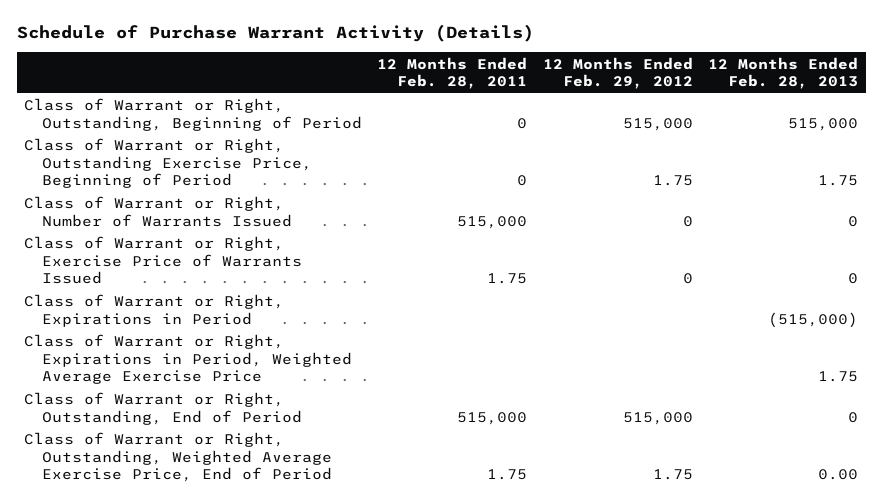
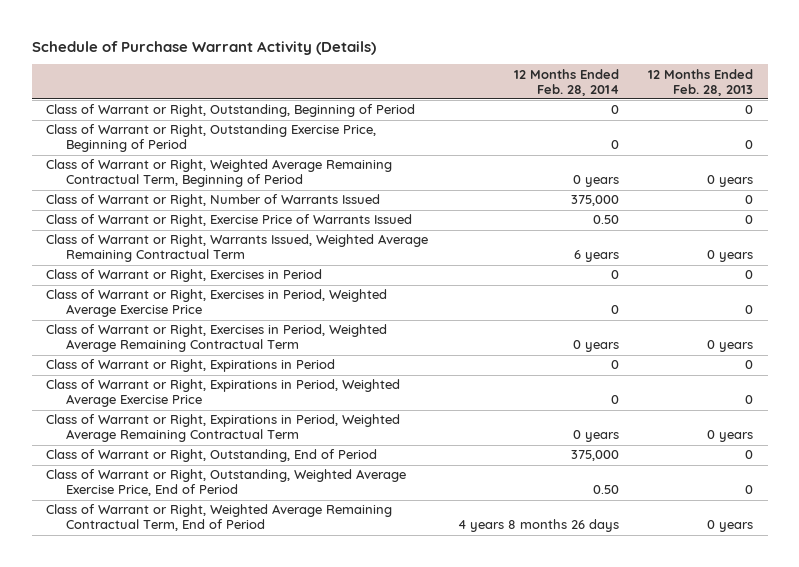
- | 12 Months Ended Feb. 28, 2011 | 12 Months Ended Feb. 29, 2012 | 12 Months Ended Feb. 28, 2013
+ | 12 Months Ended Feb. 28, 2014 | 12 Months Ended Feb. 28, 2013
- Class of Warrant or Right, Outstanding, Beginning of Period | 0 | 515,000 | 515,000
- Class of Warrant or Right, Outstanding Exercise Price, Beginning of Period | 0 | 1.75 | 1.75
+ Class of Warrant or Right, Outstanding, Beginning of Period | 0 | 0
+ Class of Warrant or Right, Outstanding Exercise Price, Beginning of Period | 0 | 0
+ Class of Warrant or Right, Weighted Average Remaining Contractual Term, Beginning of Period | 0 years | 0 years
- Class of Warrant or Right, Expirations in Period | | | (515,000)
- Class of Warrant or Right, Expirations in Period, Weighted Average Exercise Price | | | 1.75
+ Class of Warrant or Right, Warrants Issued, Weighted Average Remaining Contractual Term | 6 years | 0 years
+ Class of Warrant or Right, Exercises in Period | 0 | 0
+ Class of Warrant or Right, Exercises in Period, Weighted Average Exercise Price | 0 | 0
+ Class of Warrant or Right, Exercises in Period, Weighted Average Remaining Contractual Term | 0 years | 0 years
+ Class of Warrant or Right, Expirations in Period | 0 | 0
+ Class of Warrant or Right, Expirations in Period, Weighted Average Exercise Price | 0 | 0
+ Class of Warrant or Right, Expirations in Period, Weighted Average Remaining Contractual Term | 0 years | 0 years
- Class of Warrant or Right, Outstanding, Weighted Average Exercise Price, End of Period | 1.75 | 1.75 | 0.00
+ Class of Warrant or Right, Outstanding, Weighted Average Exercise Price, End of Period | 0.50 | 0
+ Class of Warrant or Right, Weighted Average Remaining Contractual Term, End of Period | 4 years 8 months 26 days | 0 years

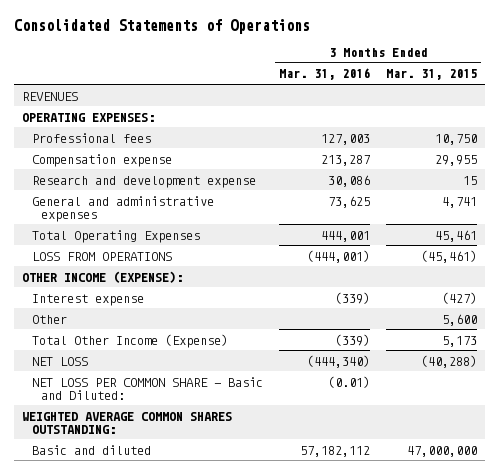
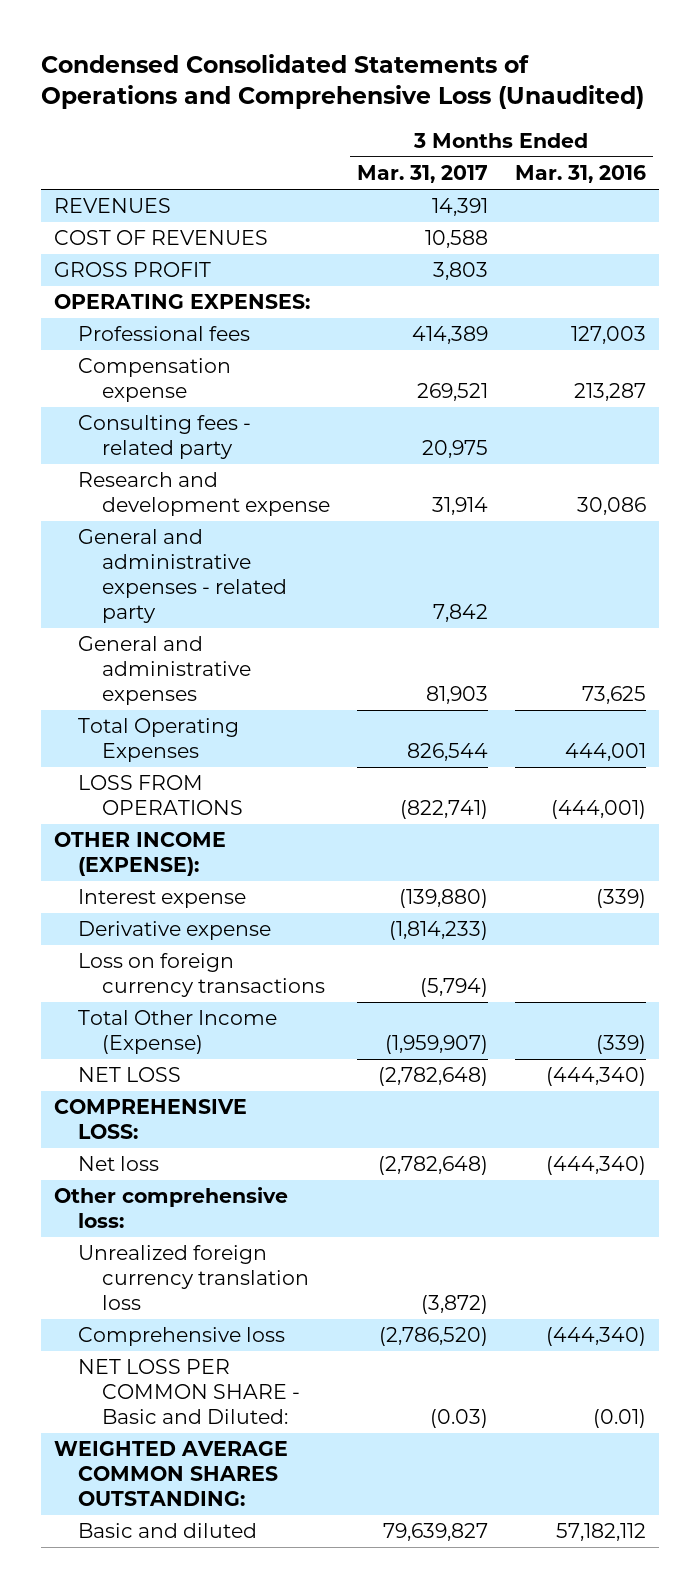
- Consolidated Statements of Operations
+ Condensed Consolidated Statements of Operations and Comprehensive Loss (Unaudited)
- | 3 Months Ended Mar. 31, 2016 | 3 Months Ended Mar. 31, 2015
+ | 3 Months Ended Mar. 31, 2017 | 3 Months Ended Mar. 31, 2016
+ COST OF REVENUES | 10,588 |
+ GROSS PROFIT | 3,803 |
+ Consulting fees - related party | 20,975 |
+ General and administrative expenses - related party | 7,842 |
- Other | | 5,600
+ Derivative expense | (1,814,233) |
+ Loss on foreign currency transactions | (5,794) |
+ COMPREHENSIVE LOSS:
+ Net loss | (2,782,648) | (444,340)
+ Other comprehensive loss:
+ Unrealized foreign currency translation loss | (3,872) |
+ Comprehensive loss | (2,786,520) | (444,340)

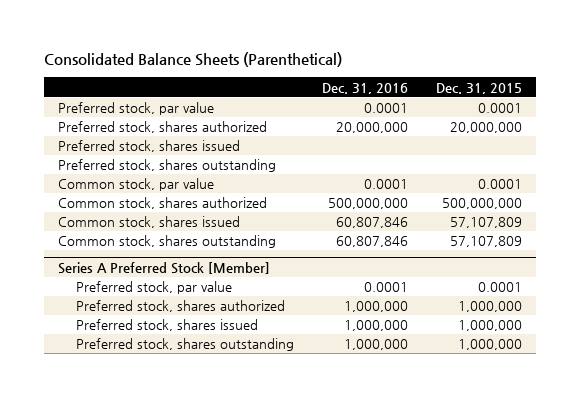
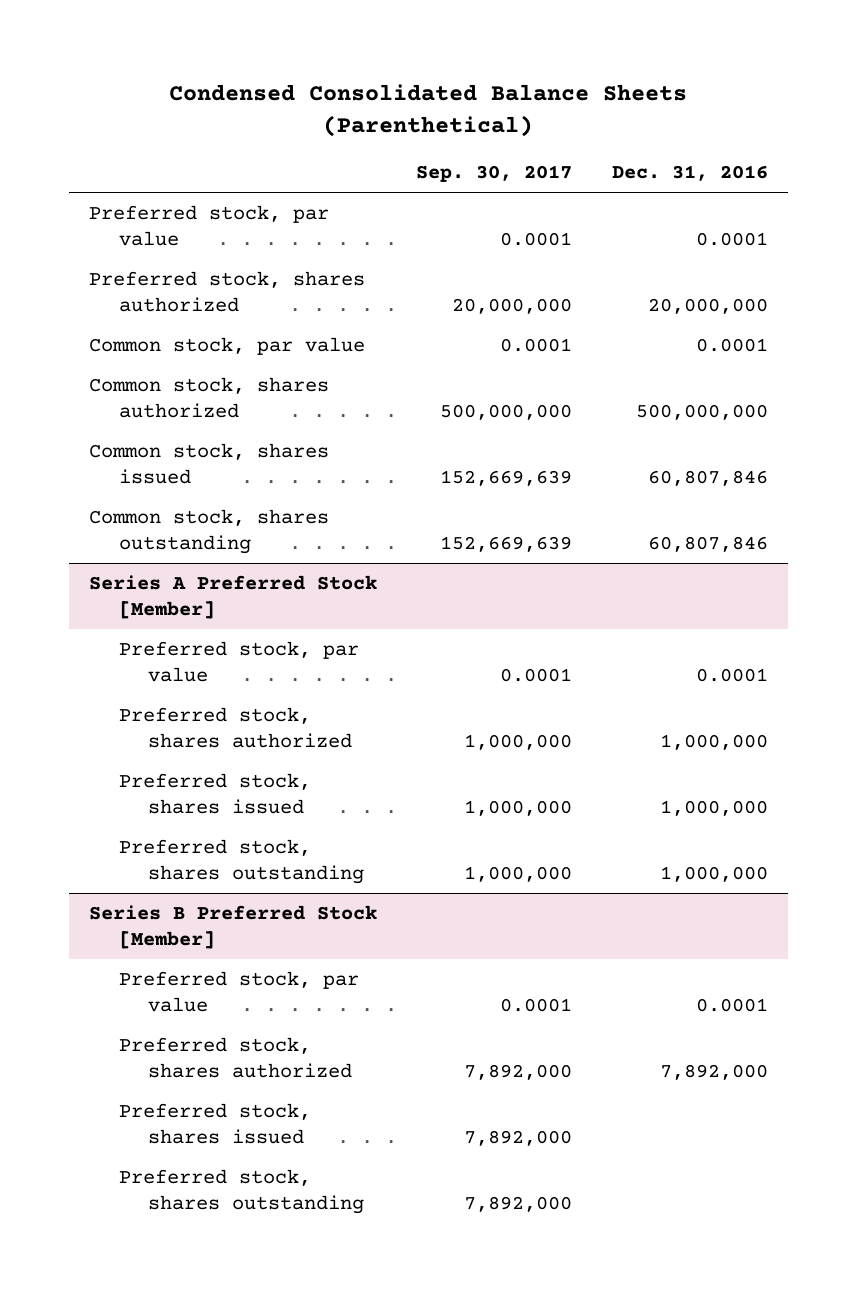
- Consolidated Balance Sheets (Parenthetical)
+ Condensed Consolidated Balance Sheets (Parenthetical)
- | Dec. 31, 2016 | Dec. 31, 2015
+ | Sep. 30, 2017 | Dec. 31, 2016
- Preferred stock, shares issued
- Preferred stock, shares outstanding
+ Series B Preferred Stock [Member]
+ Preferred stock, par value | 0.0001 | 0.0001
+ Preferred stock, shares authorized | 7,892,000 | 7,892,000
+ Preferred stock, shares issued | 7,892,000 |
+ Preferred stock, shares outstanding | 7,892,000 |

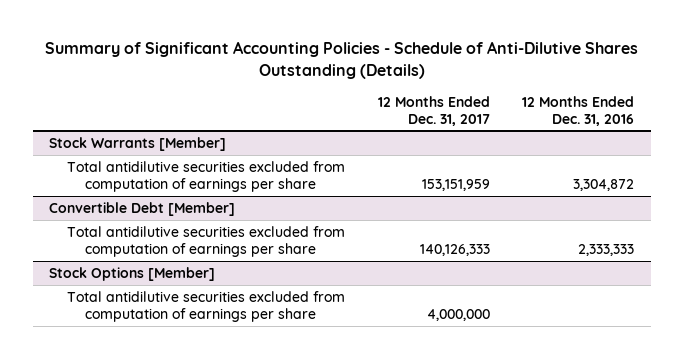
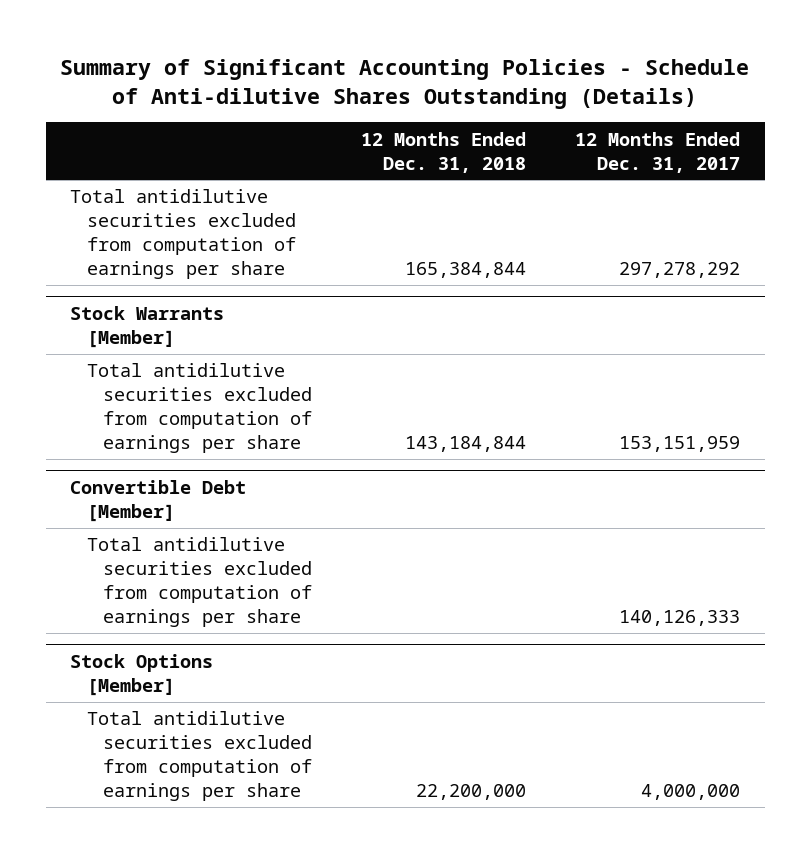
- Summary of Significant Accounting Policies - Schedule of Anti-Dilutive Shares Outstanding (Details)
+ Summary of Significant Accounting Policies - Schedule of Anti-dilutive Shares Outstanding (Details)
- | 12 Months Ended Dec. 31, 2017 | 12 Months Ended Dec. 31, 2016
+ | 12 Months Ended Dec. 31, 2018 | 12 Months Ended Dec. 31, 2017
+ Total antidilutive securities excluded from computation of earnings per share | 165,384,844 | 297,278,292

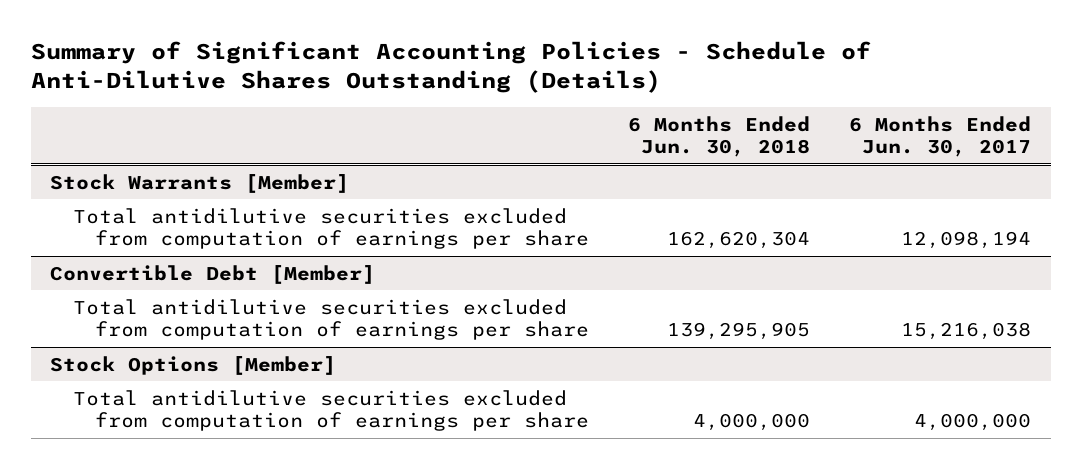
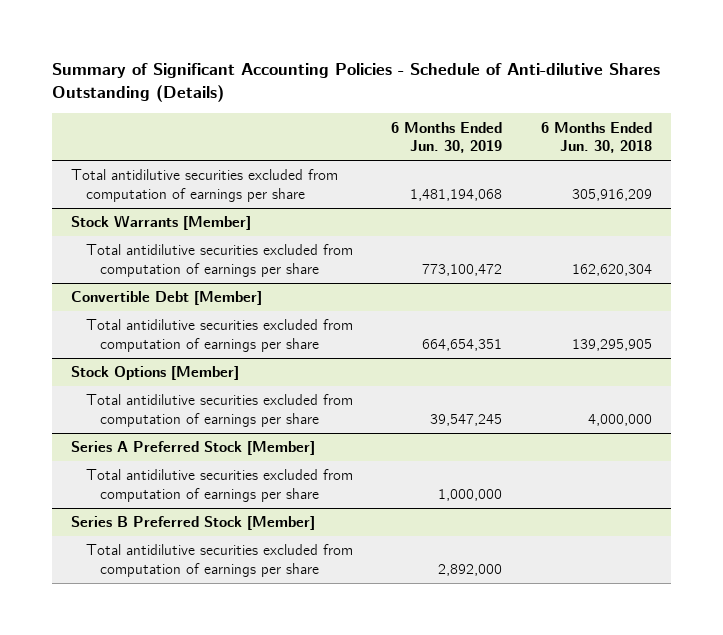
- Summary of Significant Accounting Policies - Schedule of Anti-Dilutive Shares Outstanding (Details)
+ Summary of Significant Accounting Policies - Schedule of Anti-dilutive Shares Outstanding (Details)
- | 6 Months Ended Jun. 30, 2018 | 6 Months Ended Jun. 30, 2017
+ | 6 Months Ended Jun. 30, 2019 | 6 Months Ended Jun. 30, 2018
+ Total antidilutive securities excluded from computation of earnings per share | 1,481,194,068 | 305,916,209
+ Series A Preferred Stock [Member]
+ Total antidilutive securities excluded from computation of earnings per share | 1,000,000 |
+ Series B Preferred Stock [Member]
+ Total antidilutive securities excluded from computation of earnings per share | 2,892,000 |

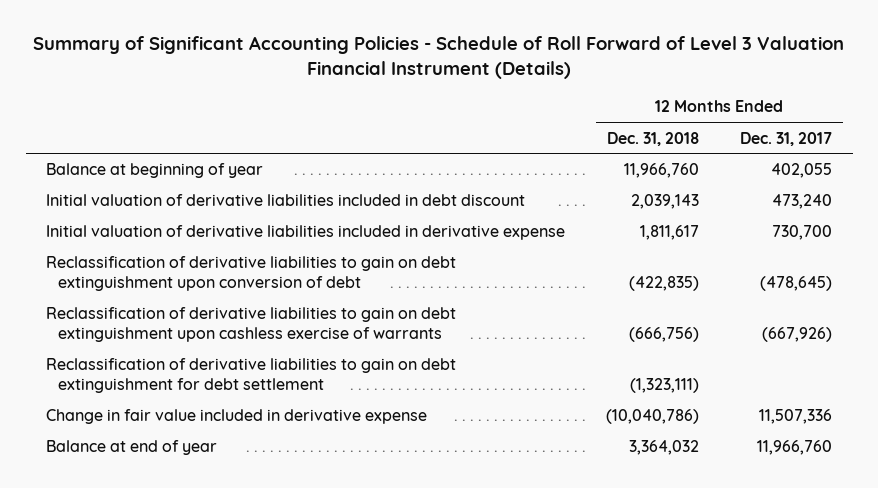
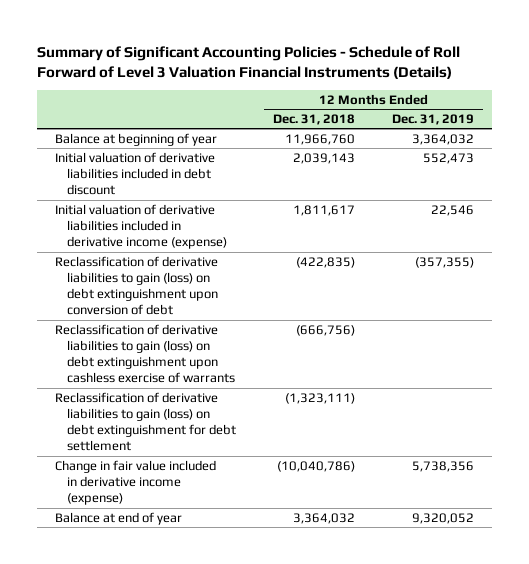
- Summary of Significant Accounting Policies - Schedule of Roll Forward of Level 3 Valuation Financial Instrument (Details)
+ Summary of Significant Accounting Policies - Schedule of Roll Forward of Level 3 Valuation Financial Instruments (Details)
- | 12 Months Ended Dec. 31, 2018 | 12 Months Ended Dec. 31, 2017
+ | 12 Months Ended Dec. 31, 2018 | 12 Months Ended Dec. 31, 2019
- Initial valuation of derivative liabilities included in derivative expense | 1,811,617 | 730,700
- Reclassification of derivative liabilities to gain on debt extinguishment upon conversion of debt | (422,835) | (478,645)
- Reclassification of derivative liabilities to gain on debt extinguishment upon cashless exercise of warrants | (666,756) | (667,926)
- Reclassification of derivative liabilities to gain on debt extinguishment for debt settlement | (1,323,111) |
- Change in fair value included in derivative expense | (10,040,786) | 11,507,336
+ Initial valuation of derivative liabilities included in derivative income (expense) | 1,811,617 | 22,546
+ Reclassification of derivative liabilities to gain (loss) on debt extinguishment upon conversion of debt | (422,835) | (357,355)
+ Reclassification of derivative liabilities to gain (loss) on debt extinguishment upon cashless exercise of warrants | (666,756) |
+ Reclassification of derivative liabilities to gain (loss) on debt extinguishment for debt settlement | (1,323,111) |
+ Change in fair value included in derivative income (expense) | (10,040,786) | 5,738,356

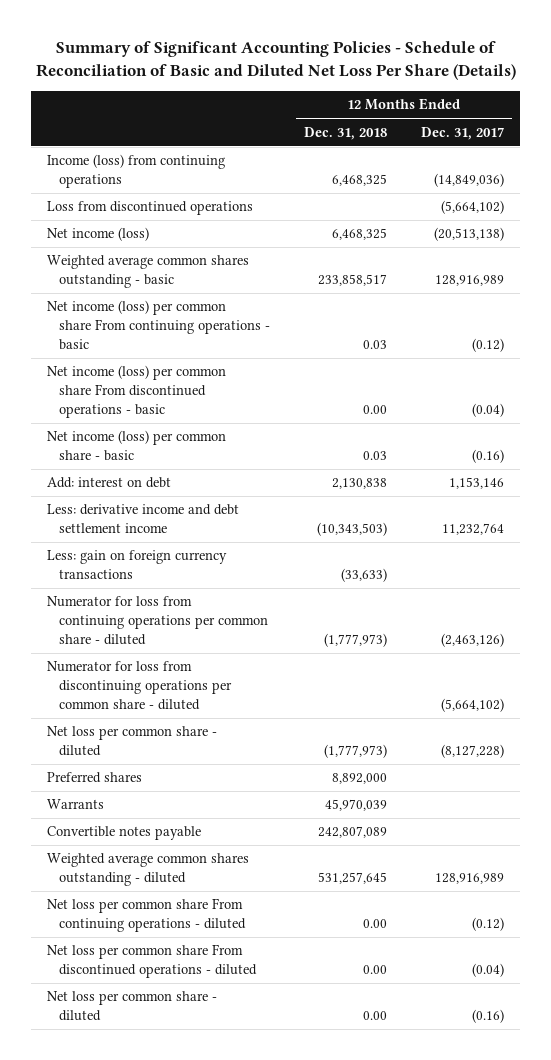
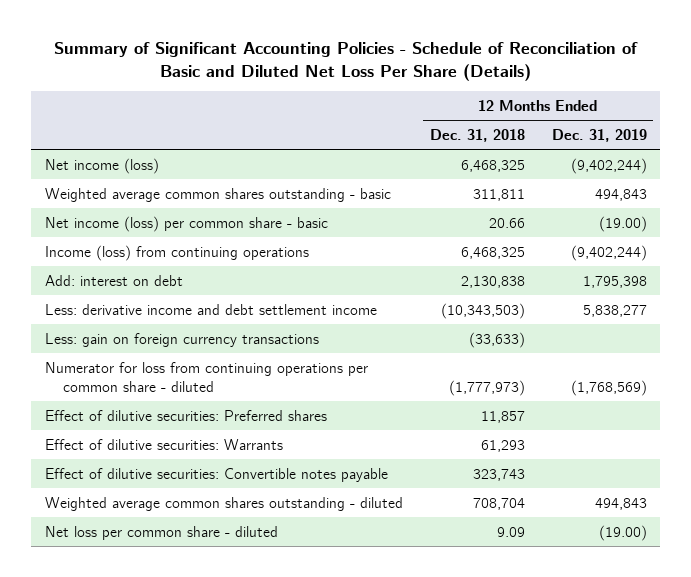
- | 12 Months Ended Dec. 31, 2018 | 12 Months Ended Dec. 31, 2017
+ | 12 Months Ended Dec. 31, 2018 | 12 Months Ended Dec. 31, 2019
- Loss from discontinued operations | | (5,664,102)
- Weighted average common shares outstanding - basic | 233,858,517 | 128,916,989
- Net income (loss) per common share From continuing operations - basic | 0.03 | (0.12)
- Net income (loss) per common share From discontinued operations - basic | 0.00 | (0.04)
- Net income (loss) per common share - basic | 0.03 | (0.16)
+ Weighted average common shares outstanding - basic | 311,811 | 494,843
+ Net income (loss) per common share - basic | 20.66 | (19.00)
moved down: Income (loss) from continuing operations | 6,468,325 | (9,402,244)
- Numerator for loss from discontinuing operations per common share - diluted | | (5,664,102)
- Net loss per common share - diluted | (1,777,973) | (8,127,228)
- Preferred shares | 8,892,000 |
- Warrants | 45,970,039 |
- Convertible notes payable | 242,807,089 |
- Weighted average common shares outstanding - diluted | 531,257,645 | 128,916,989
- Net loss per common share From continuing operations - diluted | 0.00 | (0.12)
- Net loss per common share From discontinued operations - diluted | 0.00 | (0.04)
- Net loss per common share - diluted | 0.00 | (0.16)
+ Effect of dilutive securities: Preferred shares | 11,857 |
+ Effect of dilutive securities: Warrants | 61,293 |
+ Effect of dilutive securities: Convertible notes payable | 323,743 |
+ Weighted average common shares outstanding - diluted | 708,704 | 494,843
+ Net loss per common share - diluted | 9.09 | (19.00)

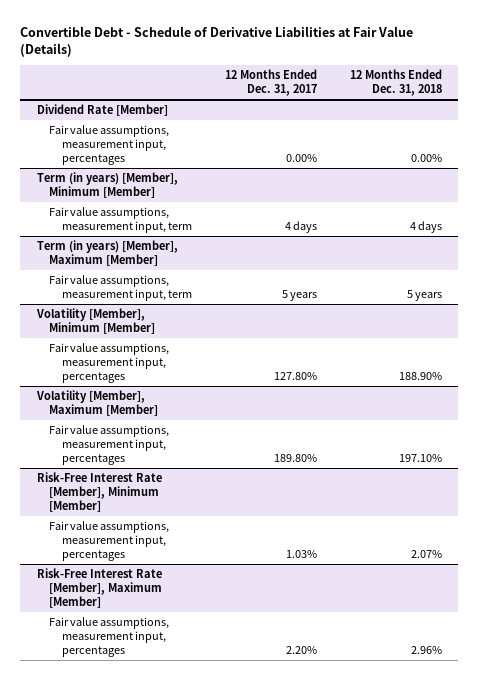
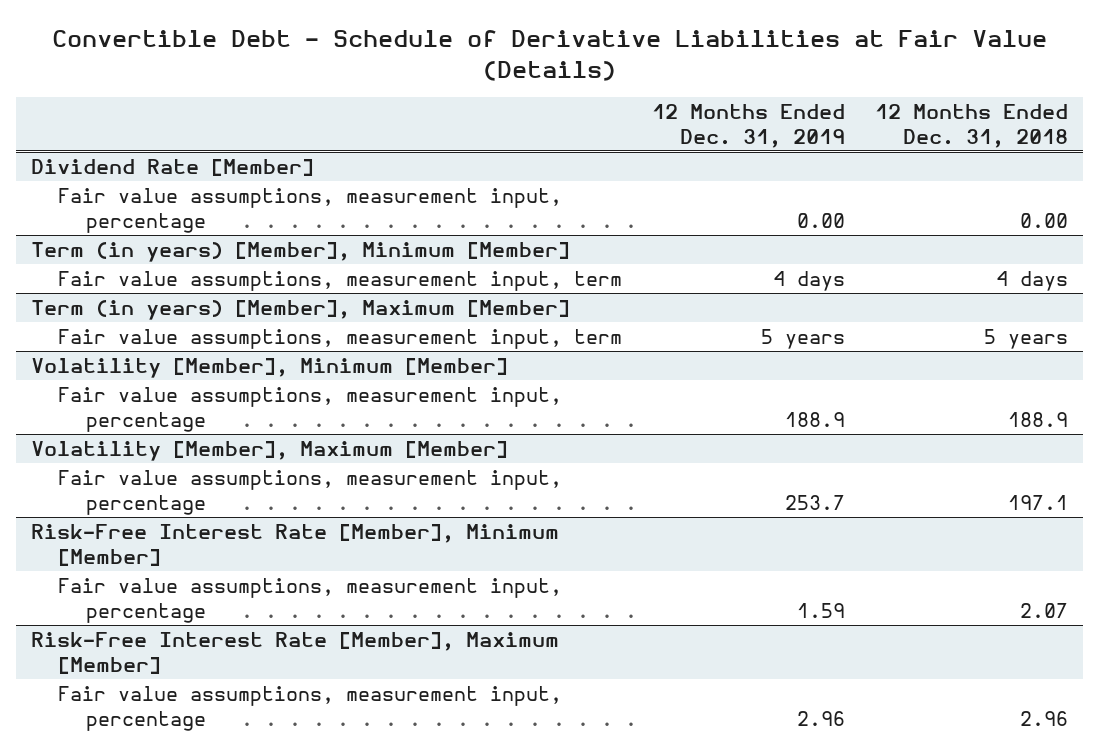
- | 12 Months Ended Dec. 31, 2017 | 12 Months Ended Dec. 31, 2018
+ | 12 Months Ended Dec. 31, 2019 | 12 Months Ended Dec. 31, 2018
@ Dividend Rate [Member]
- Fair value assumptions, measurement input, percentages | 0.00% | 0.00%
+ Fair value assumptions, measurement input, percentage | 0.00 | 0.00
@ Volatility [Member], Minimum [Member]
- Fair value assumptions, measurement input, percentages | 127.80% | 188.90%
+ Fair value assumptions, measurement input, percentage | 188.9 | 188.9
@ Volatility [Member], Maximum [Member]
- Fair value assumptions, measurement input, percentages | 189.80% | 197.10%
+ Fair value assumptions, measurement input, percentage | 253.7 | 197.1
@ Risk-Free Interest Rate [Member], Minimum [Member]
- Fair value assumptions, measurement input, percentages | 1.03% | 2.07%
+ Fair value assumptions, measurement input, percentage | 1.59 | 2.07
@ Risk-Free Interest Rate [Member], Maximum [Member]
- Fair value assumptions, measurement input, percentages | 2.20% | 2.96%
+ Fair value assumptions, measurement input, percentage | 2.96 | 2.96

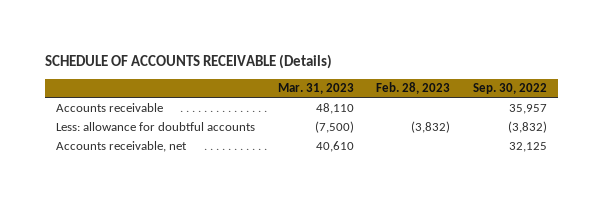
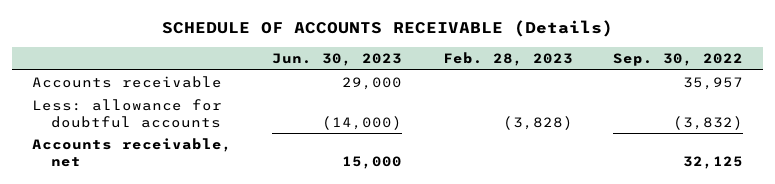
- | Mar. 31, 2023 | Feb. 28, 2023 | Sep. 30, 2022
+ | Jun. 30, 2023 | Feb. 28, 2023 | Sep. 30, 2022
- Less: allowance for doubtful accounts | (7,500) | (3,832) | (3,832)
+ Less: allowance for doubtful accounts | (14,000) | (3,828) | (3,832)

